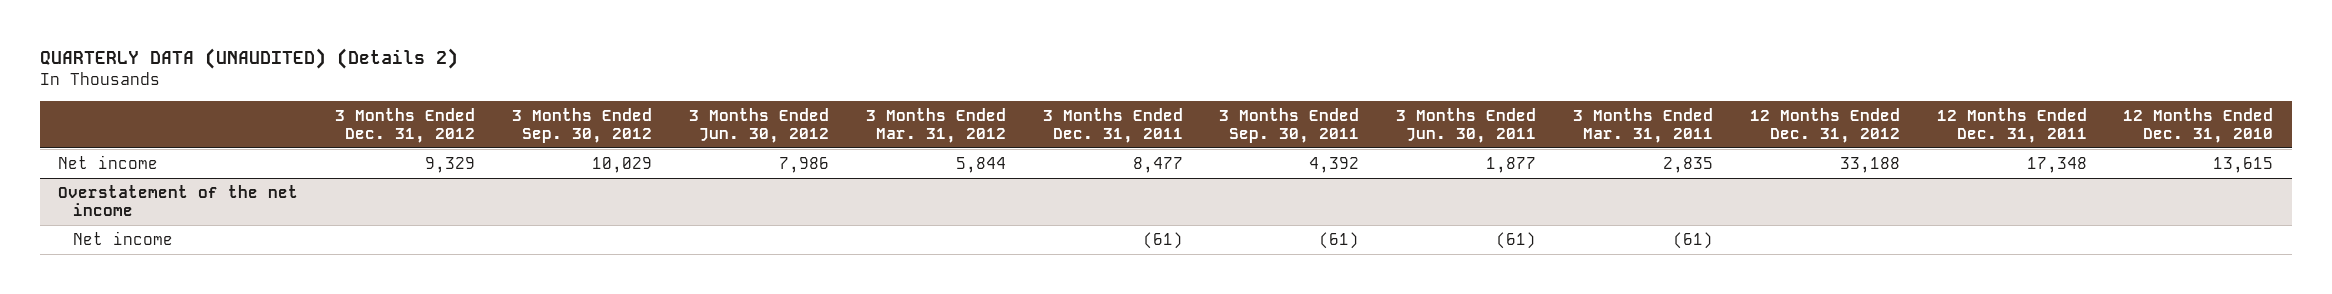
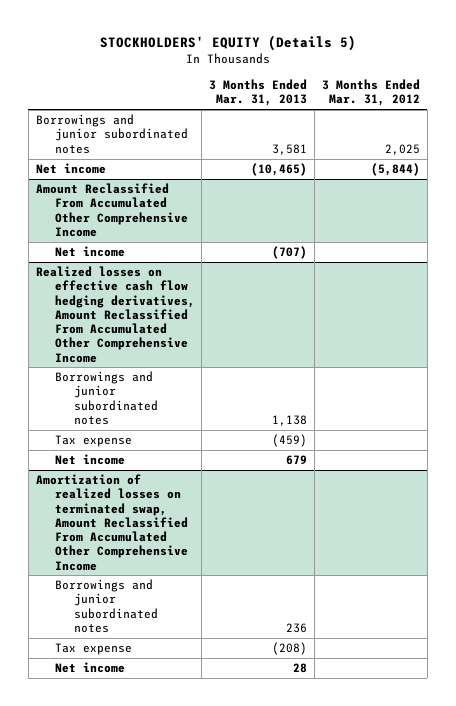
- QUARTERLY DATA (UNAUDITED) (Details 2)
+ STOCKHOLDERS' EQUITY (Details 5)
- | 3 Months Ended Dec. 31, 2012 | 3 Months Ended Sep. 30, 2012 | 3 Months Ended Jun. 30, 2012 | 3 Months Ended Mar. 31, 2012 | 3 Months Ended Dec. 31, 2011 | 3 Months Ended Sep. 30, 2011 | 3 Months Ended Jun. 30, 2011 | 3 Months Ended Mar. 31, 2011 | 12 Months Ended Dec. 31, 2012 | 12 Months Ended Dec. 31, 2011 | 12 Months Ended Dec. 31, 2010
+ | 3 Months Ended Mar. 31, 2013 | 3 Months Ended Mar. 31, 2012
- Net income | 9,329 | 10,029 | 7,986 | 5,844 | 8,477 | 4,392 | 1,877 | 2,835 | 33,188 | 17,348 | 13,615
- Overstatement of the net income
- Net income | | | | | (61) | (61) | (61) | (61) | | |
+ Borrowings and junior subordinated notes | 3,581 | 2,025
+ Net income | (10,465) | (5,844)
+ Amount Reclassified From Accumulated Other Comprehensive Income
+ Net income | (707) |
+ Realized losses on effective cash flow hedging derivatives, Amount Reclassified From Accumulated Other Comprehensive Income
+ Borrowings and junior subordinated notes | 1,138 |
+ Tax expense | (459) |
+ Net income | 679 |
+ Amortization of realized losses on terminated swap, Amount Reclassified From Accumulated Other Comprehensive Income
+ Borrowings and junior subordinated notes | 236 |
+ Tax expense | (208) |
+ Net income | 28 |

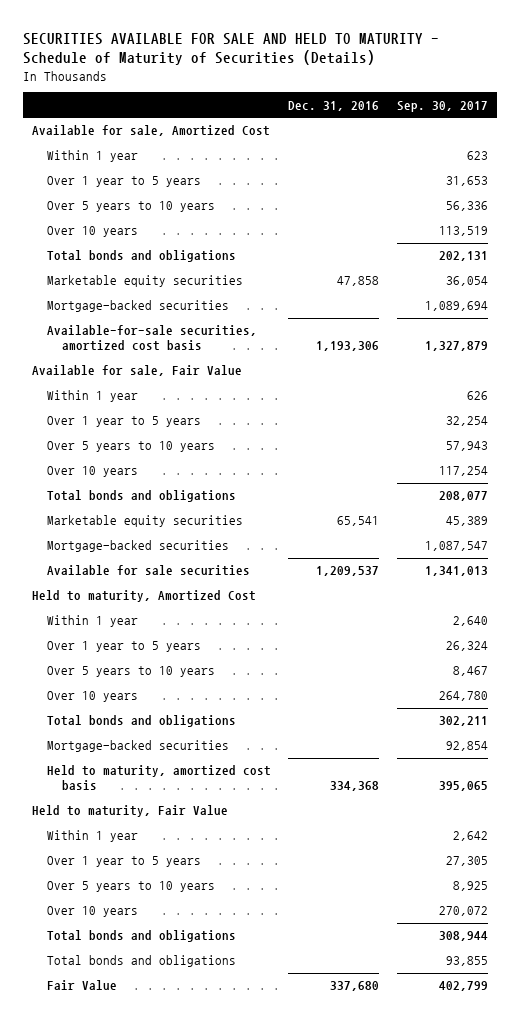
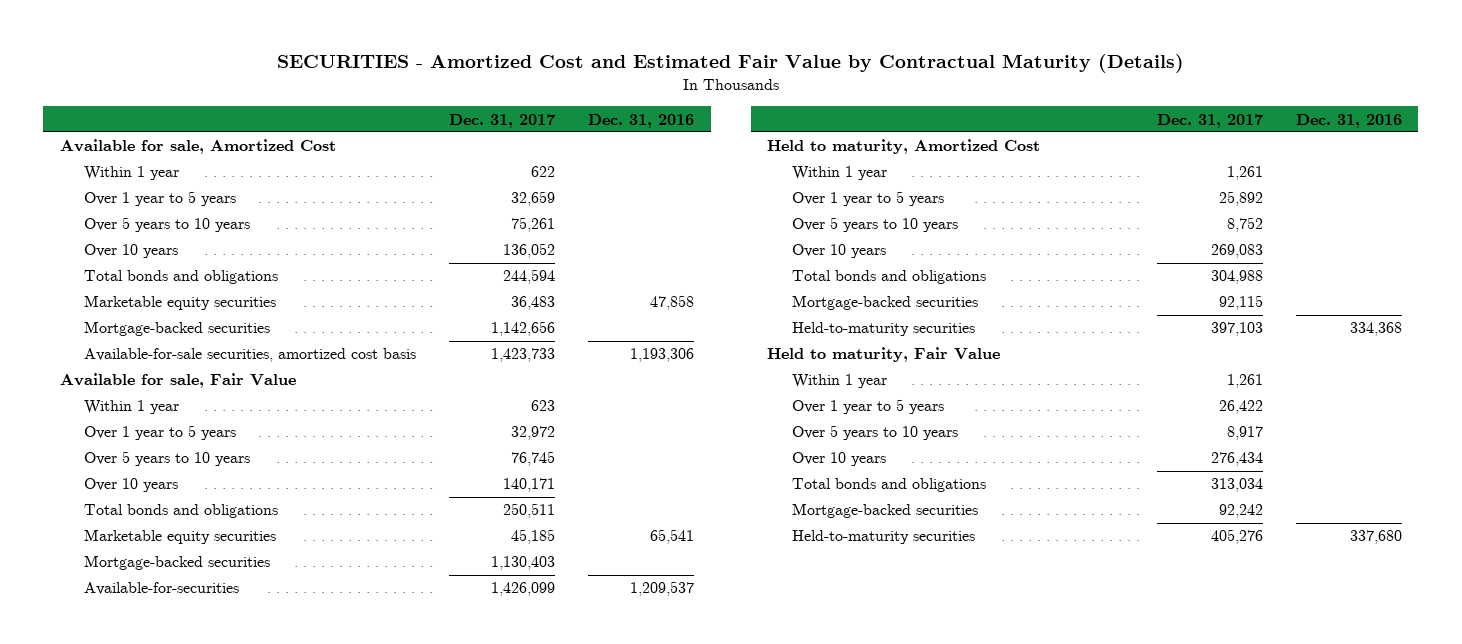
- SECURITIES AVAILABLE FOR SALE AND HELD TO MATURITY - Schedule of Maturity of Securities (Details)
+ SECURITIES - Amortized Cost and Estimated Fair Value by Contractual Maturity (Details)
- | Dec. 31, 2016 | Sep. 30, 2017
+ | Dec. 31, 2017 | Dec. 31, 2016
- Available for sale securities | 1,209,537 | 1,341,013
+ Available-for-securities | 1,426,099 | 1,209,537
- Held to maturity, amortized cost basis | 334,368 | 395,065
+ Held-to-maturity securities | 397,103 | 334,368
- Total bonds and obligations | | 93,855
- Fair Value | 337,680 | 402,799
+ Mortgage-backed securities | 92,242 |
+ Held-to-maturity securities | 405,276 | 337,680

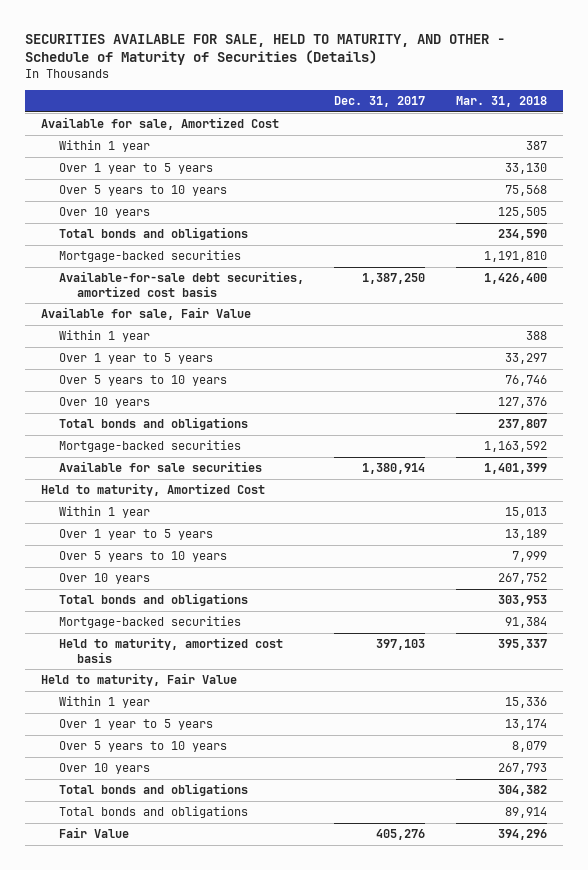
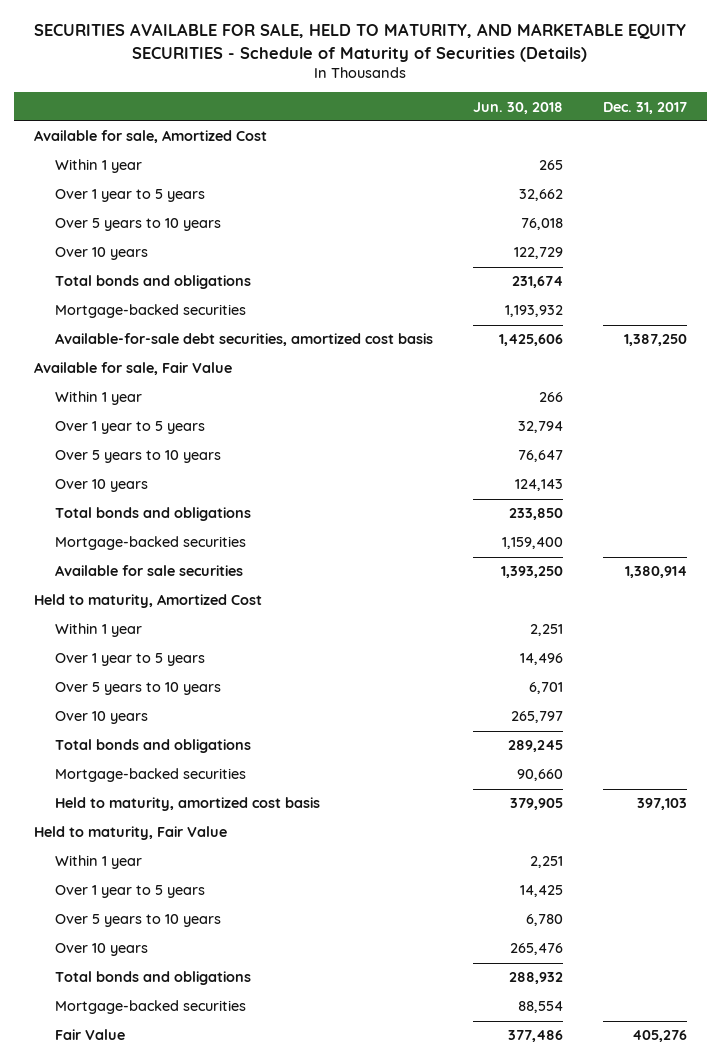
- SECURITIES AVAILABLE FOR SALE, HELD TO MATURITY, AND OTHER - Schedule of Maturity of Securities (Details)
+ SECURITIES AVAILABLE FOR SALE, HELD TO MATURITY, AND MARKETABLE EQUITY SECURITIES - Schedule of Maturity of Securities (Details)
- | Dec. 31, 2017 | Mar. 31, 2018
+ | Jun. 30, 2018 | Dec. 31, 2017
- Total bonds and obligations | | 89,914
+ Mortgage-backed securities | 88,554 |

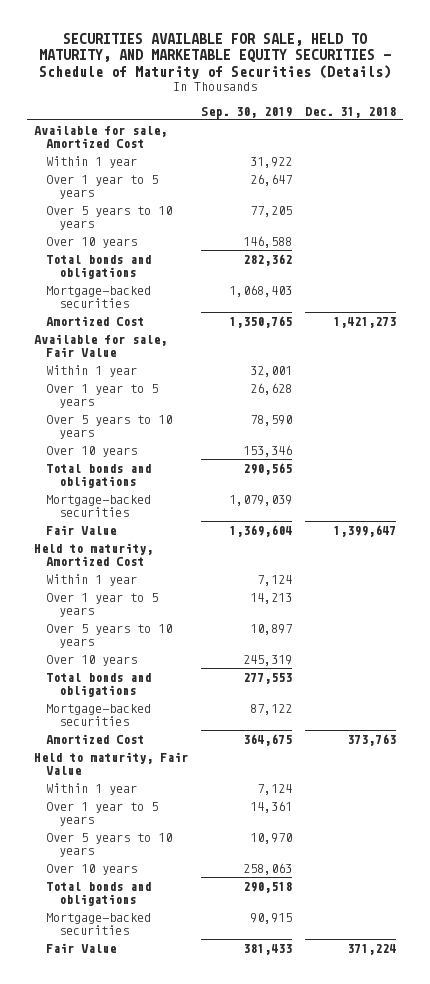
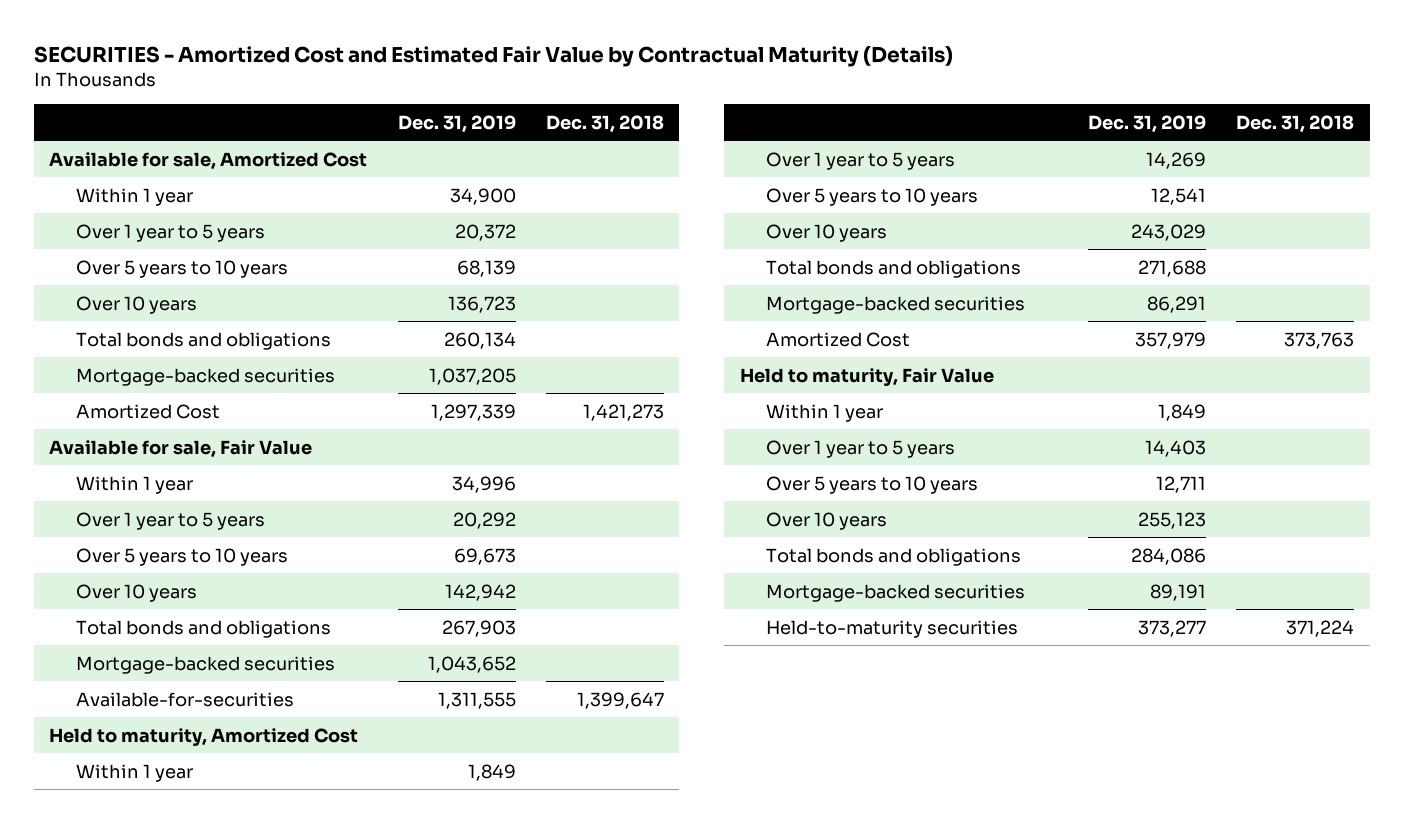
- SECURITIES AVAILABLE FOR SALE, HELD TO MATURITY, AND MARKETABLE EQUITY SECURITIES - Schedule of Maturity of Securities (Details)
+ SECURITIES - Amortized Cost and Estimated Fair Value by Contractual Maturity (Details)
- | Sep. 30, 2019 | Dec. 31, 2018
+ | Dec. 31, 2019 | Dec. 31, 2018
- Fair Value | 1,369,604 | 1,399,647
+ Available-for-securities | 1,311,555 | 1,399,647
- Fair Value | 381,433 | 371,224
+ Held-to-maturity securities | 373,277 | 371,224

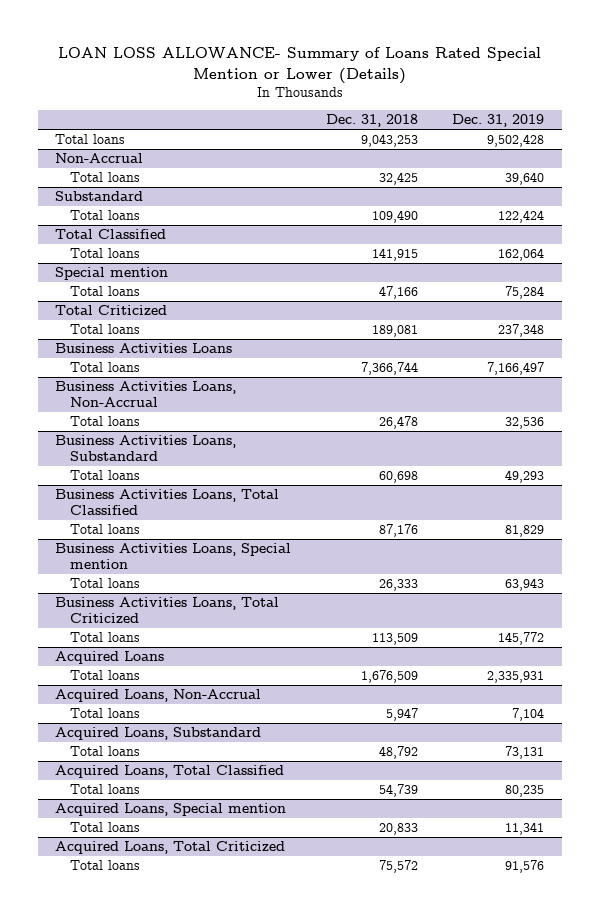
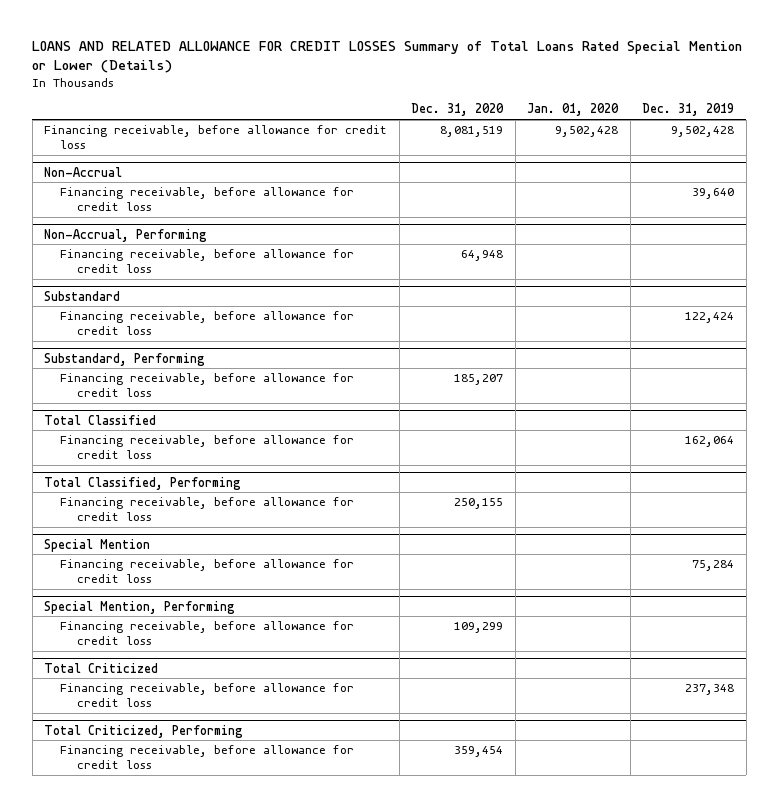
- LOAN LOSS ALLOWANCE- Summary of Loans Rated Special Mention or Lower (Details)
+ LOANS AND RELATED ALLOWANCE FOR CREDIT LOSSES Summary of Total Loans Rated Special Mention or Lower (Details)
- | Dec. 31, 2018 | Dec. 31, 2019
+ | Dec. 31, 2020 | Jan. 01, 2020 | Dec. 31, 2019
- Total loans | 9,043,253 | 9,502,428
+ Financing receivable, before allowance for credit loss | 8,081,519 | 9,502,428 | 9,502,428
@ Non-Accrual
- Total loans | 32,425 | 39,640
+ Financing receivable, before allowance for credit loss | | | 39,640
+ Non-Accrual, Performing
+ Financing receivable, before allowance for credit loss | 64,948 | |
@ Substandard
- Total loans | 109,490 | 122,424
+ Financing receivable, before allowance for credit loss | | | 122,424
+ Substandard, Performing
+ Financing receivable, before allowance for credit loss | 185,207 | |
@ Total Classified
- Total loans | 141,915 | 162,064
- Special mention
- Total loans | 47,166 | 75,284
@ Total Classified
+ Financing receivable, before allowance for credit loss | | | 162,064
+ Total Classified, Performing
+ Financing receivable, before allowance for credit loss | 250,155 | |
+ Special Mention
+ Financing receivable, before allowance for credit loss | | | 75,284
+ Special Mention, Performing
+ Financing receivable, before allowance for credit loss | 109,299 | |
@ Total Criticized
- Total loans | 189,081 | 237,348
- Business Activities Loans
- Total loans | 7,366,744 | 7,166,497
- Business Activities Loans, Non-Accrual
- Total loans | 26,478 | 32,536
- Business Activities Loans, Substandard
- Total loans | 60,698 | 49,293
- Business Activities Loans, Total Classified
- Total loans | 87,176 | 81,829
- Business Activities Loans, Special mention
- Total loans | 26,333 | 63,943
- Business Activities Loans, Total Criticized
- Total loans | 113,509 | 145,772
- Acquired Loans
- Total loans | 1,676,509 | 2,335,931
- Acquired Loans, Non-Accrual
- Total loans | 5,947 | 7,104
- Acquired Loans, Substandard
- Total loans | 48,792 | 73,131
- Acquired Loans, Total Classified
- Total loans | 54,739 | 80,235
- Acquired Loans, Special mention
- Total loans | 20,833 | 11,341
- Acquired Loans, Total Criticized
- Total loans | 75,572 | 91,576
@ Total Criticized
+ Financing receivable, before allowance for credit loss | | | 237,348
+ Total Criticized, Performing
+ Financing receivable, before allowance for credit loss | 359,454 | |

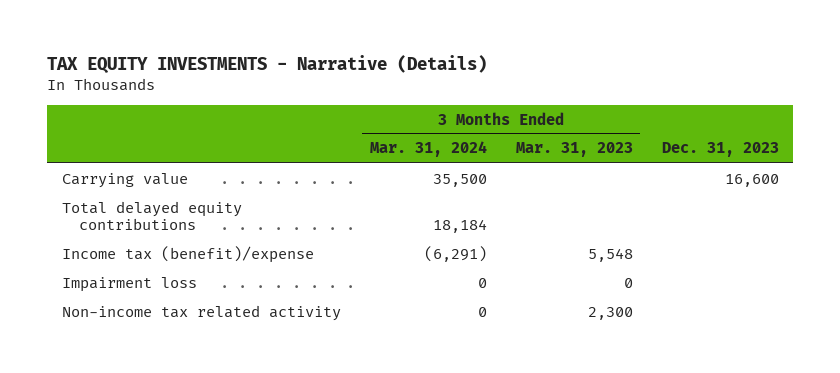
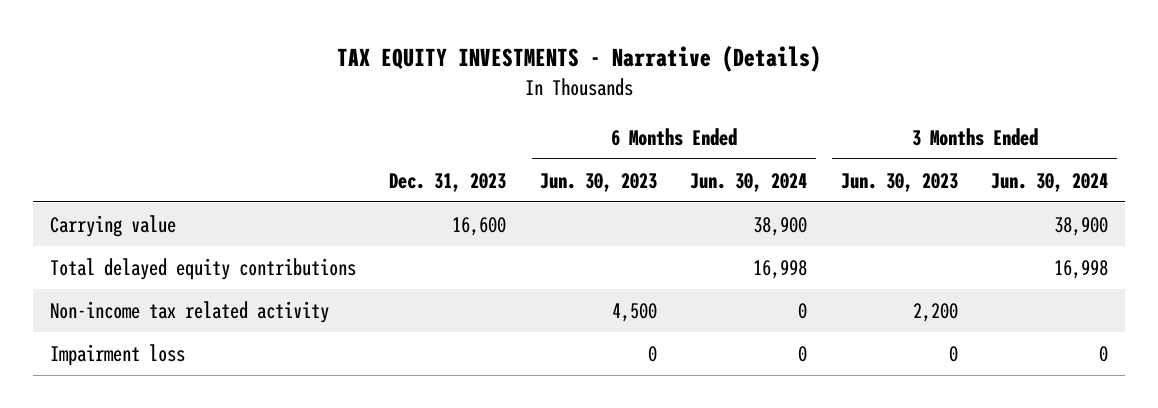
- | 3 Months Ended Mar. 31, 2024 | 3 Months Ended Mar. 31, 2023 | Dec. 31, 2023
+ | Dec. 31, 2023 | 6 Months Ended Jun. 30, 2023 | 6 Months Ended Jun. 30, 2024 | 3 Months Ended Jun. 30, 2023 | 3 Months Ended Jun. 30, 2024
- Income tax (benefit)/expense | (6,291) | 5,548 |
moved down: Impairment loss | | 0 | 0 | 0 | 0

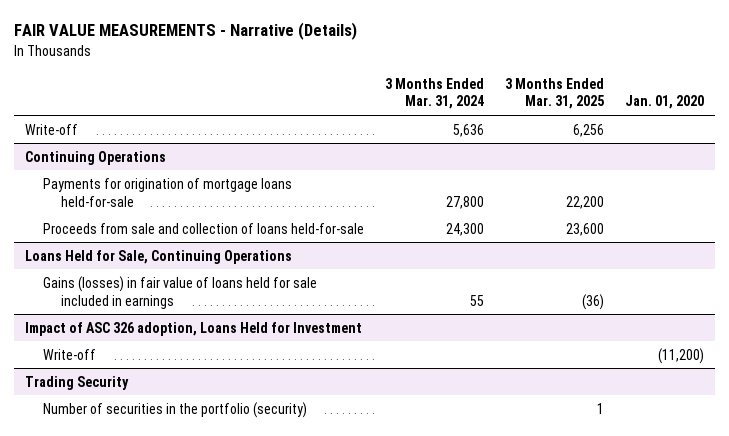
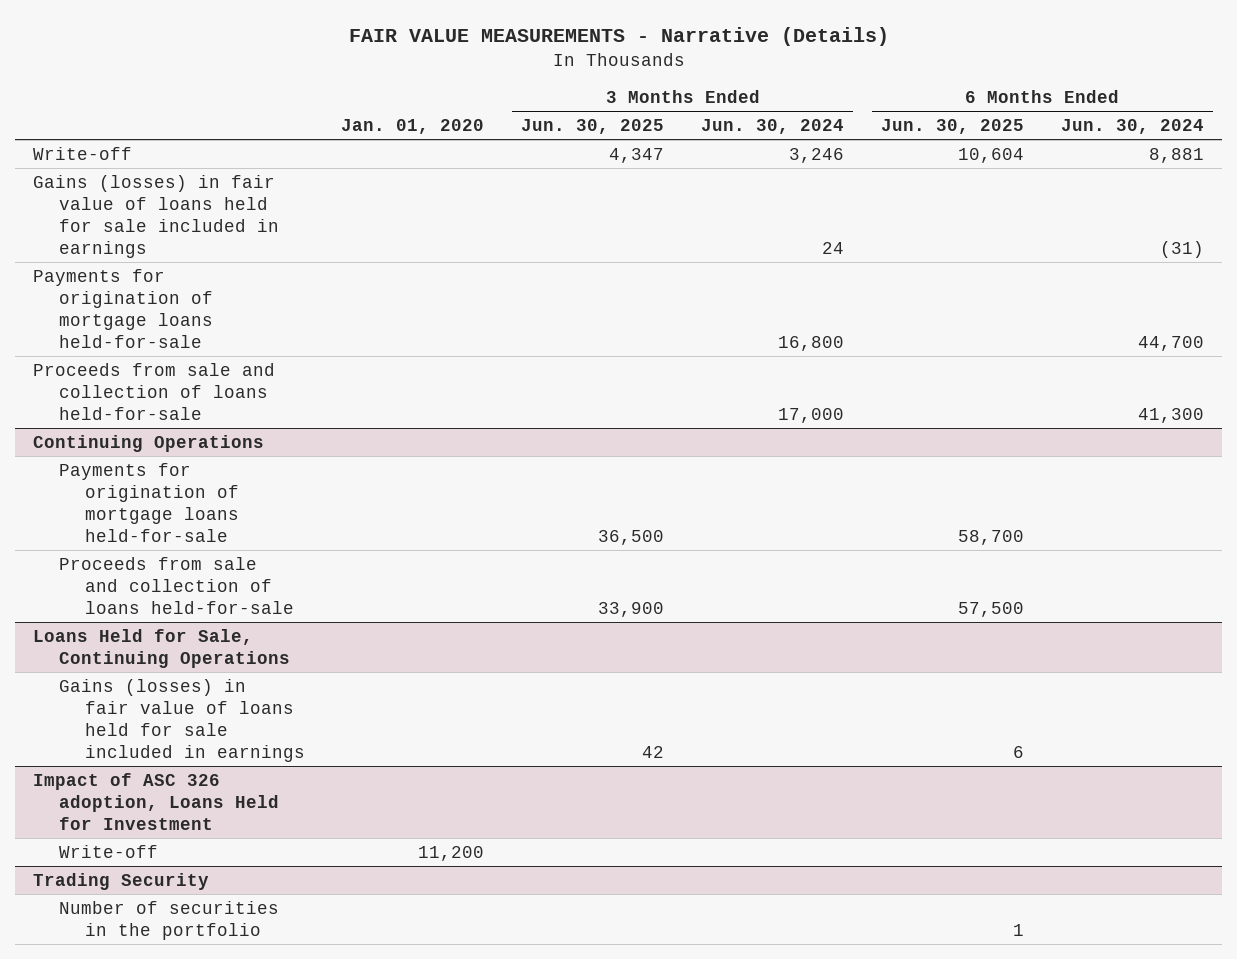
- | 3 Months Ended Mar. 31, 2024 | 3 Months Ended Mar. 31, 2025 | Jan. 01, 2020
+ | Jan. 01, 2020 | 3 Months Ended Jun. 30, 2025 | 3 Months Ended Jun. 30, 2024 | 6 Months Ended Jun. 30, 2025 | 6 Months Ended Jun. 30, 2024
+ Gains (losses) in fair value of loans held for sale included in earnings | | | 24 | | (31)
+ Payments for origination of mortgage loans held-for-sale | | | 16,800 | | 44,700
+ Proceeds from sale and collection of loans held-for-sale | | | 17,000 | | 41,300
@ Impact of ASC 326 adoption, Loans Held for Investment
- Write-off | | | (11,200)
+ Write-off | 11,200 | | | |
@ Trading Security
- Number of securities in the portfolio (security) | | 1 |
+ Number of securities in the portfolio | | | | 1 |

